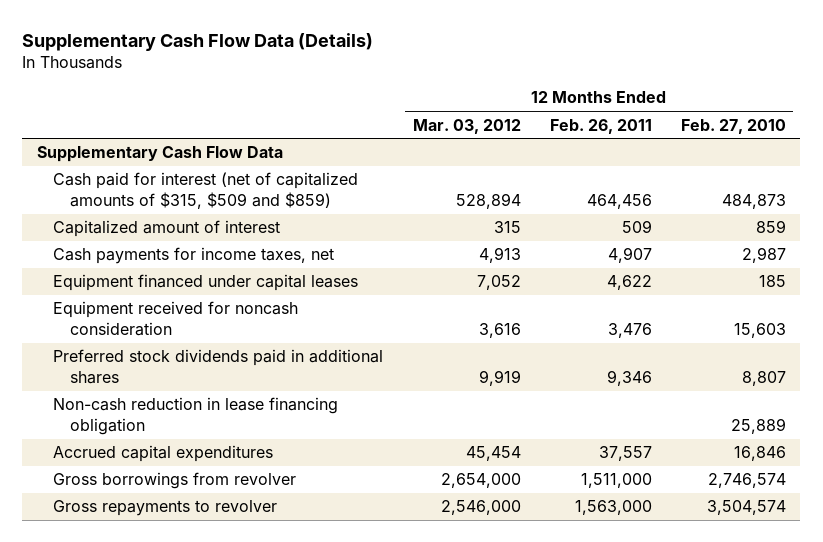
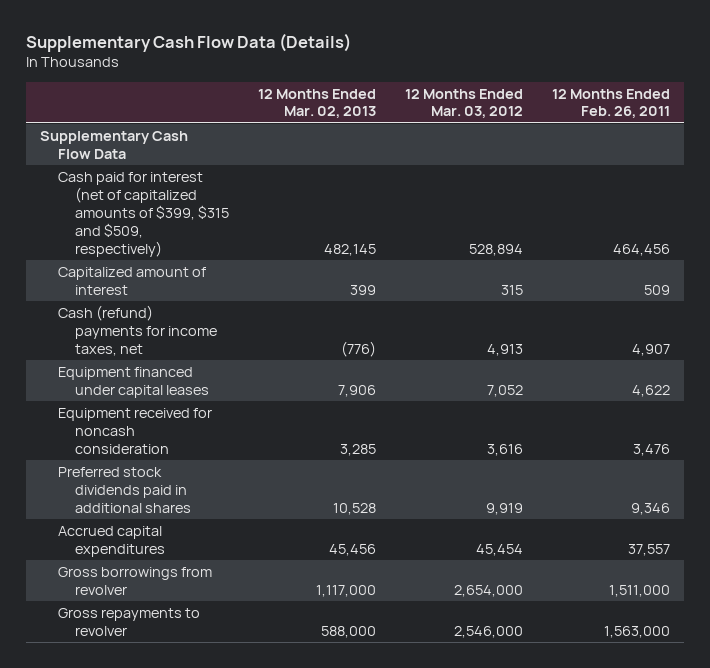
- | 12 Months Ended Mar. 03, 2012 | 12 Months Ended Feb. 26, 2011 | 12 Months Ended Feb. 27, 2010
+ | 12 Months Ended Mar. 02, 2013 | 12 Months Ended Mar. 03, 2012 | 12 Months Ended Feb. 26, 2011
- Cash paid for interest (net of capitalized amounts of $315, $509 and $859) | 528,894 | 464,456 | 484,873
+ Cash paid for interest (net of capitalized amounts of $399, $315 and $509, respectively) | 482,145 | 528,894 | 464,456
- Cash payments for income taxes, net | 4,913 | 4,907 | 2,987
+ Cash (refund) payments for income taxes, net | (776) | 4,913 | 4,907
- Non-cash reduction in lease financing obligation | | | 25,889

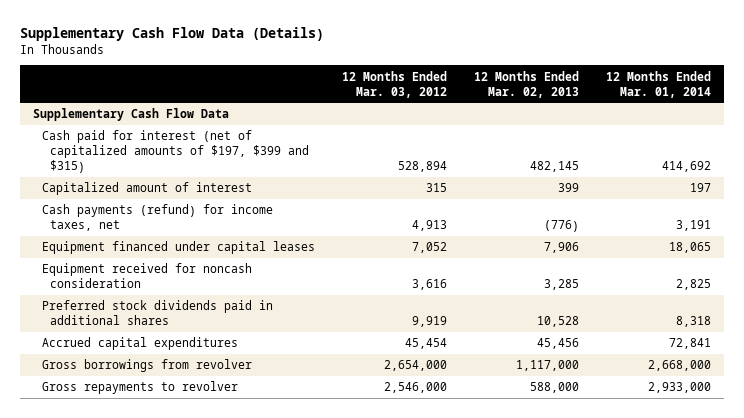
- | 12 Months Ended Mar. 02, 2013 | 12 Months Ended Mar. 03, 2012 | 12 Months Ended Feb. 26, 2011
+ | 12 Months Ended Mar. 03, 2012 | 12 Months Ended Mar. 02, 2013 | 12 Months Ended Mar. 01, 2014
- Cash paid for interest (net of capitalized amounts of $399, $315 and $509, respectively) | 482,145 | 528,894 | 464,456
+ Cash paid for interest (net of capitalized amounts of $197, $399 and $315) | 528,894 | 482,145 | 414,692
- Cash (refund) payments for income taxes, net | (776) | 4,913 | 4,907
+ Cash payments (refund) for income taxes, net | 4,913 | (776) | 3,191

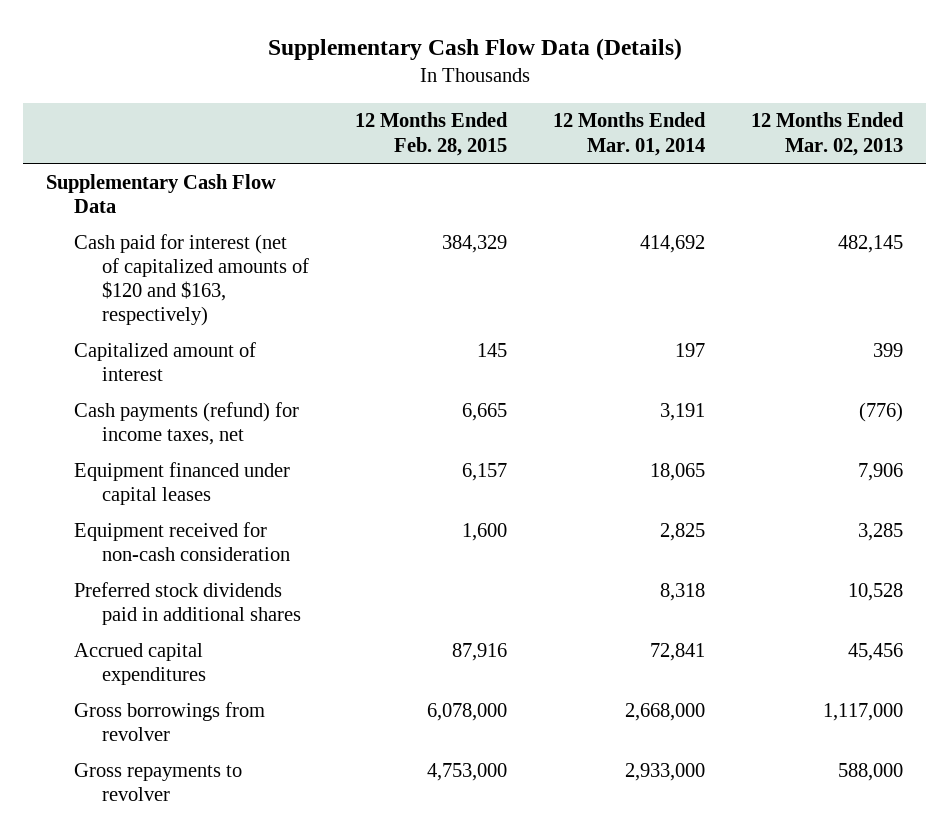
- | 12 Months Ended Mar. 03, 2012 | 12 Months Ended Mar. 02, 2013 | 12 Months Ended Mar. 01, 2014
+ | 12 Months Ended Feb. 28, 2015 | 12 Months Ended Mar. 01, 2014 | 12 Months Ended Mar. 02, 2013
- Cash paid for interest (net of capitalized amounts of $197, $399 and $315) | 528,894 | 482,145 | 414,692
+ Cash paid for interest (net of capitalized amounts of $120 and $163, respectively) | 384,329 | 414,692 | 482,145
- Equipment received for noncash consideration | 3,616 | 3,285 | 2,825
+ Equipment received for non-cash consideration | 1,600 | 2,825 | 3,285

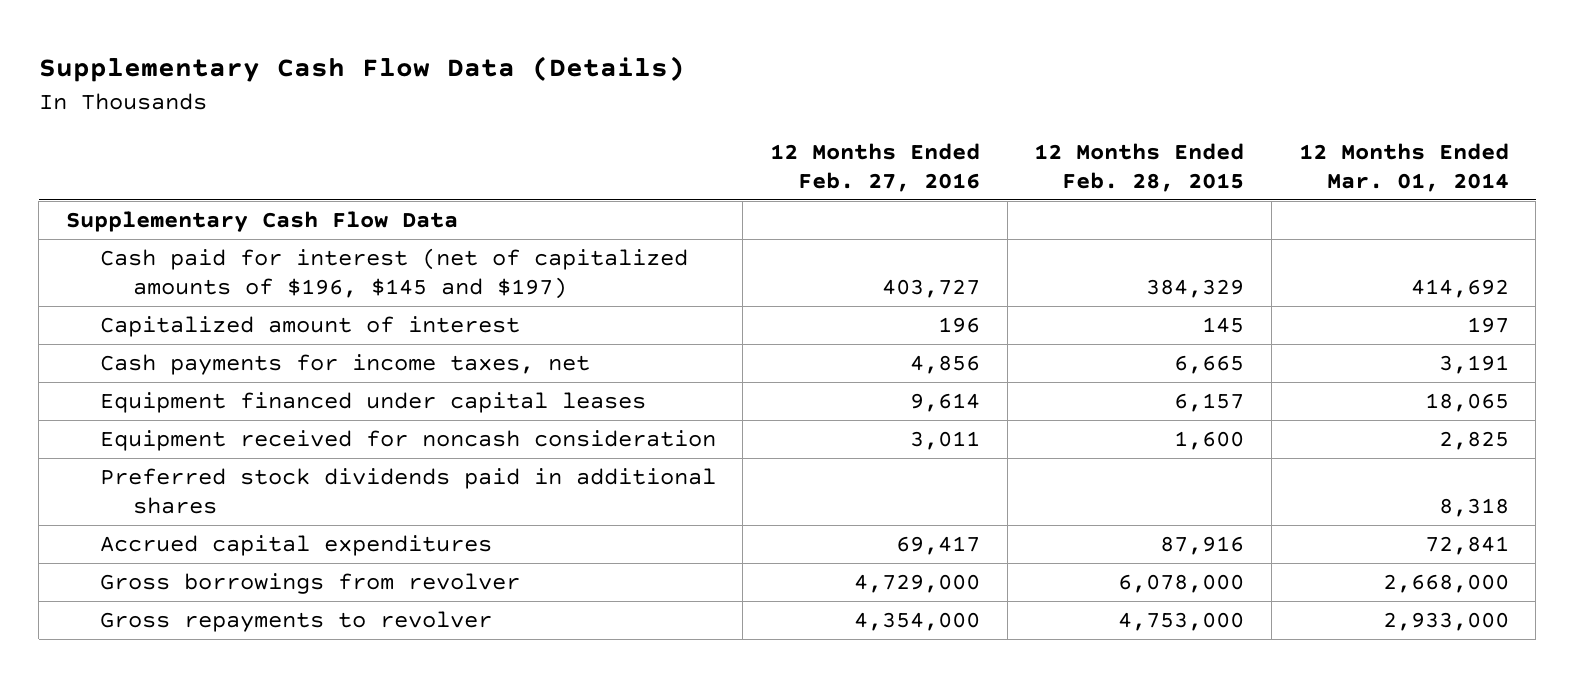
- | 12 Months Ended Feb. 28, 2015 | 12 Months Ended Mar. 01, 2014 | 12 Months Ended Mar. 02, 2013
+ | 12 Months Ended Feb. 27, 2016 | 12 Months Ended Feb. 28, 2015 | 12 Months Ended Mar. 01, 2014
- Cash paid for interest (net of capitalized amounts of $120 and $163, respectively) | 384,329 | 414,692 | 482,145
+ Cash paid for interest (net of capitalized amounts of $196, $145 and $197) | 403,727 | 384,329 | 414,692
- Cash payments (refund) for income taxes, net | 6,665 | 3,191 | (776)
+ Cash payments for income taxes, net | 4,856 | 6,665 | 3,191
- Equipment received for non-cash consideration | 1,600 | 2,825 | 3,285
+ Equipment received for noncash consideration | 3,011 | 1,600 | 2,825

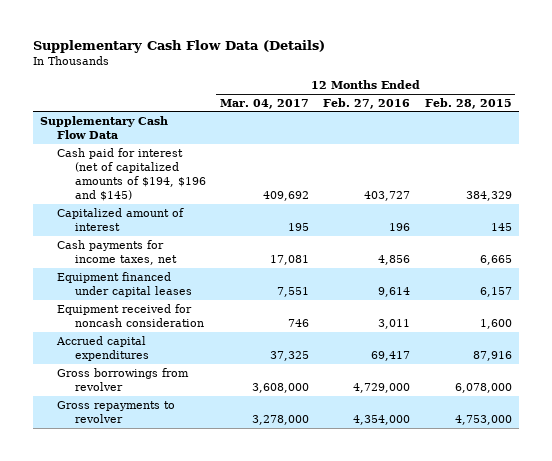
- | 12 Months Ended Feb. 27, 2016 | 12 Months Ended Feb. 28, 2015 | 12 Months Ended Mar. 01, 2014
+ | 12 Months Ended Mar. 04, 2017 | 12 Months Ended Feb. 27, 2016 | 12 Months Ended Feb. 28, 2015
- Cash paid for interest (net of capitalized amounts of $196, $145 and $197) | 403,727 | 384,329 | 414,692
+ Cash paid for interest (net of capitalized amounts of $194, $196 and $145) | 409,692 | 403,727 | 384,329
- Preferred stock dividends paid in additional shares | | | 8,318

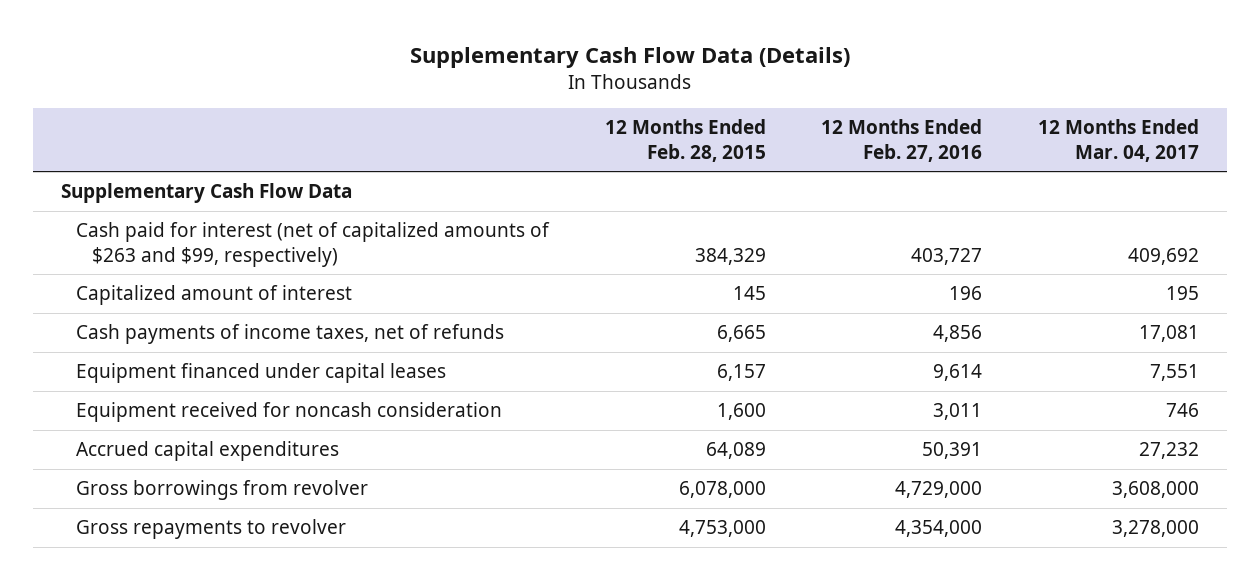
- | 12 Months Ended Mar. 04, 2017 | 12 Months Ended Feb. 27, 2016 | 12 Months Ended Feb. 28, 2015
+ | 12 Months Ended Feb. 28, 2015 | 12 Months Ended Feb. 27, 2016 | 12 Months Ended Mar. 04, 2017
- Cash paid for interest (net of capitalized amounts of $194, $196 and $145) | 409,692 | 403,727 | 384,329
+ Cash paid for interest (net of capitalized amounts of $263 and $99, respectively) | 384,329 | 403,727 | 409,692
- Cash payments for income taxes, net | 17,081 | 4,856 | 6,665
+ Cash payments of income taxes, net of refunds | 6,665 | 4,856 | 17,081
- Accrued capital expenditures | 37,325 | 69,417 | 87,916
+ Accrued capital expenditures | 64,089 | 50,391 | 27,232

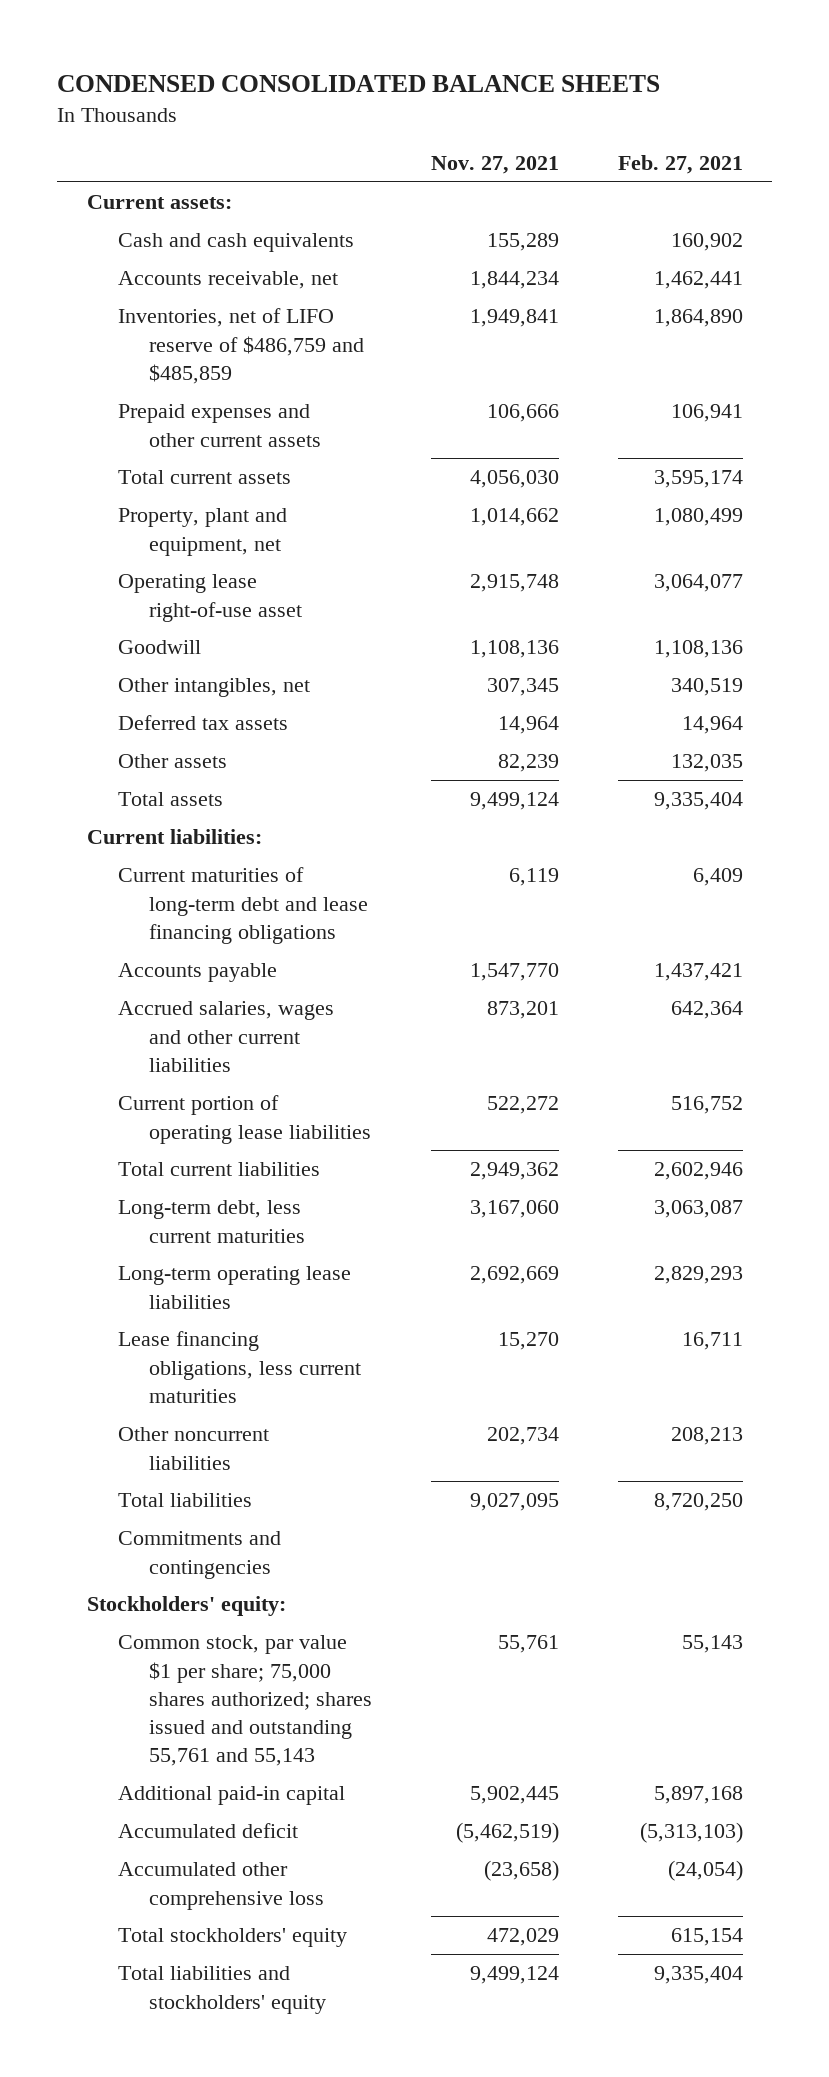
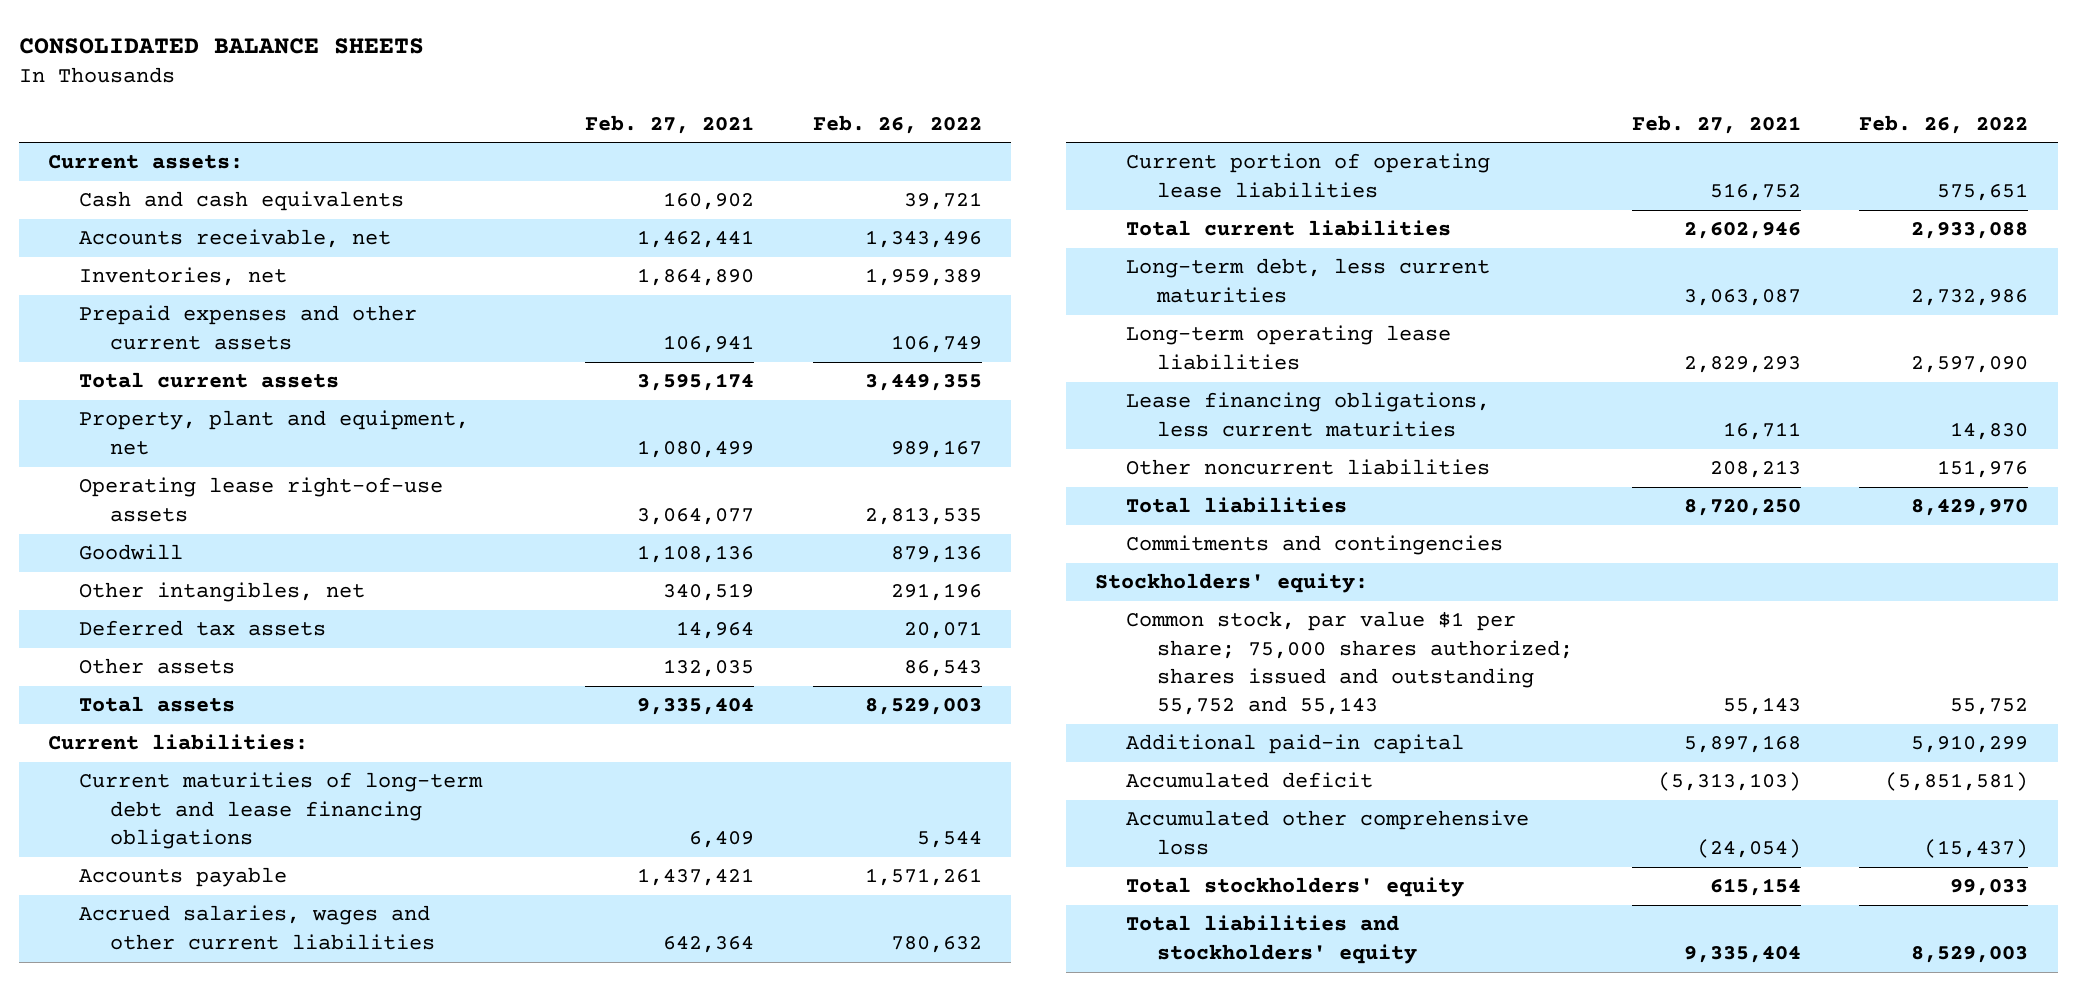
- CONDENSED CONSOLIDATED BALANCE SHEETS
+ CONSOLIDATED BALANCE SHEETS
- | Nov. 27, 2021 | Feb. 27, 2021
+ | Feb. 27, 2021 | Feb. 26, 2022
- Inventories, net of LIFO reserve of $486,759 and $485,859 | 1,949,841 | 1,864,890
+ Inventories, net | 1,864,890 | 1,959,389
- Operating lease right-of-use asset | 2,915,748 | 3,064,077
+ Operating lease right-of-use assets | 3,064,077 | 2,813,535
- Common stock, par value $1 per share; 75,000 shares authorized; shares issued and outstanding 55,761 and 55,143 | 55,761 | 55,143
+ Common stock, par value $1 per share; 75,000 shares authorized; shares issued and outstanding 55,752 and 55,143 | 55,143 | 55,752

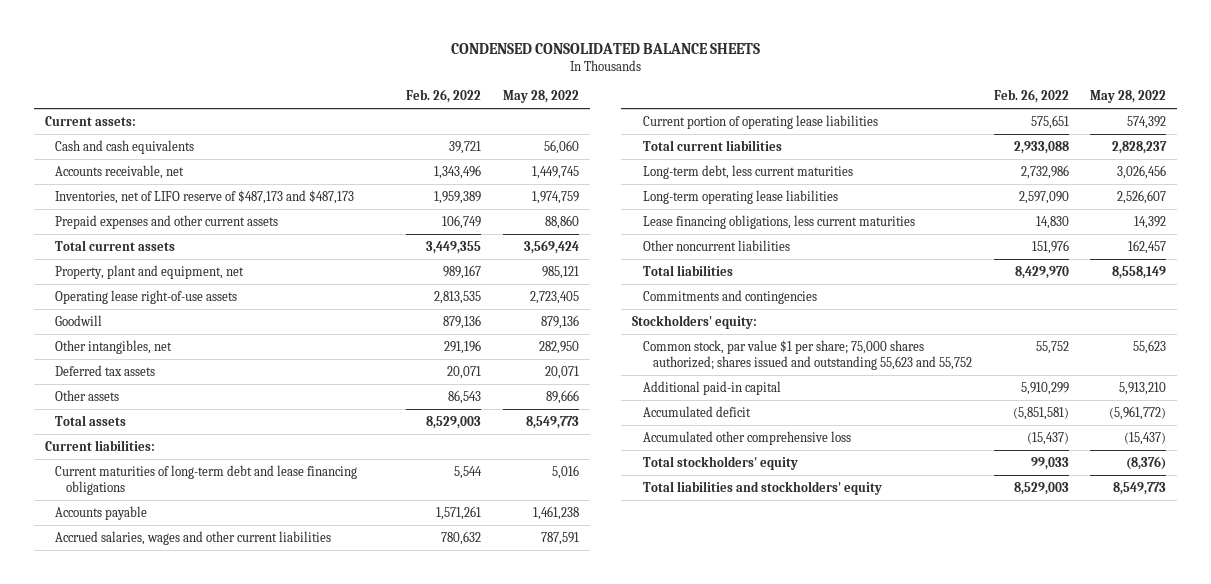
- CONSOLIDATED BALANCE SHEETS
+ CONDENSED CONSOLIDATED BALANCE SHEETS
- | Feb. 27, 2021 | Feb. 26, 2022
+ | Feb. 26, 2022 | May 28, 2022
- Inventories, net | 1,864,890 | 1,959,389
+ Inventories, net of LIFO reserve of $487,173 and $487,173 | 1,959,389 | 1,974,759
- Common stock, par value $1 per share; 75,000 shares authorized; shares issued and outstanding 55,752 and 55,143 | 55,143 | 55,752
+ Common stock, par value $1 per share; 75,000 shares authorized; shares issued and outstanding 55,623 and 55,752 | 55,752 | 55,623

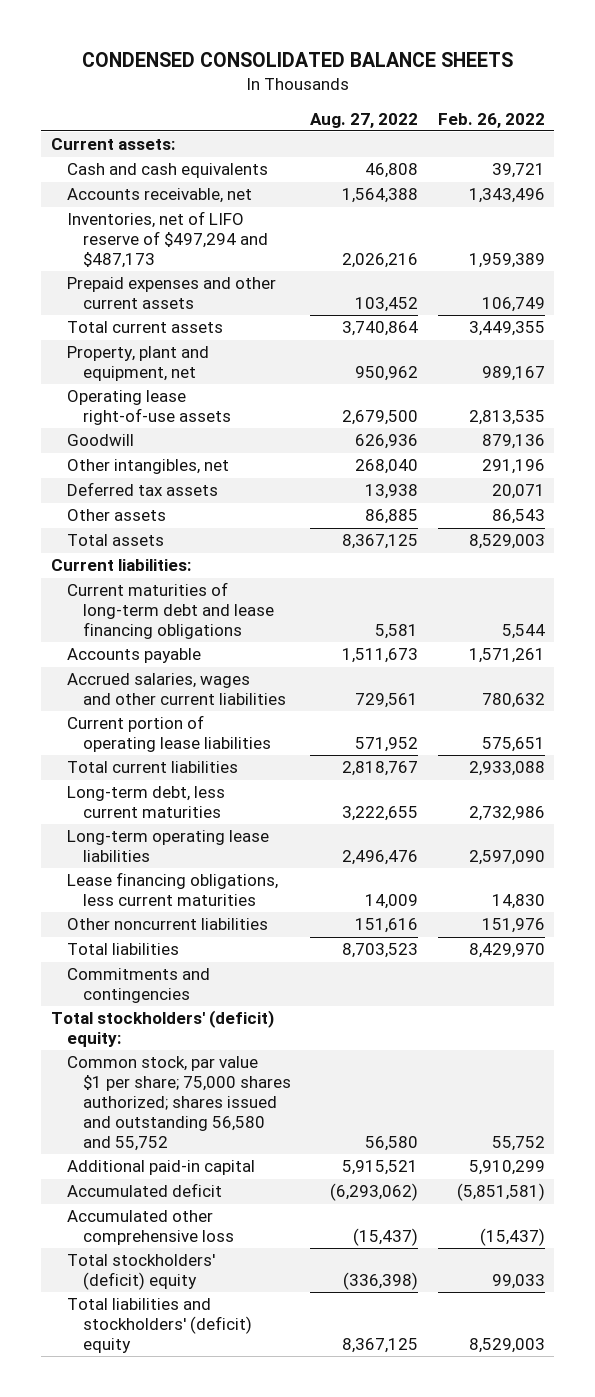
- | Feb. 26, 2022 | May 28, 2022
+ | Aug. 27, 2022 | Feb. 26, 2022
- Inventories, net of LIFO reserve of $487,173 and $487,173 | 1,959,389 | 1,974,759
+ Inventories, net of LIFO reserve of $497,294 and $487,173 | 2,026,216 | 1,959,389
- Stockholders' equity:
- Common stock, par value $1 per share; 75,000 shares authorized; shares issued and outstanding 55,623 and 55,752 | 55,752 | 55,623
+ Total stockholders' (deficit) equity:
+ Common stock, par value $1 per share; 75,000 shares authorized; shares issued and outstanding 56,580 and 55,752 | 56,580 | 55,752
- Total stockholders' equity | 99,033 | (8,376)
- Total liabilities and stockholders' equity | 8,529,003 | 8,549,773
+ Total stockholders' (deficit) equity | (336,398) | 99,033
+ Total liabilities and stockholders' (deficit) equity | 8,367,125 | 8,529,003

